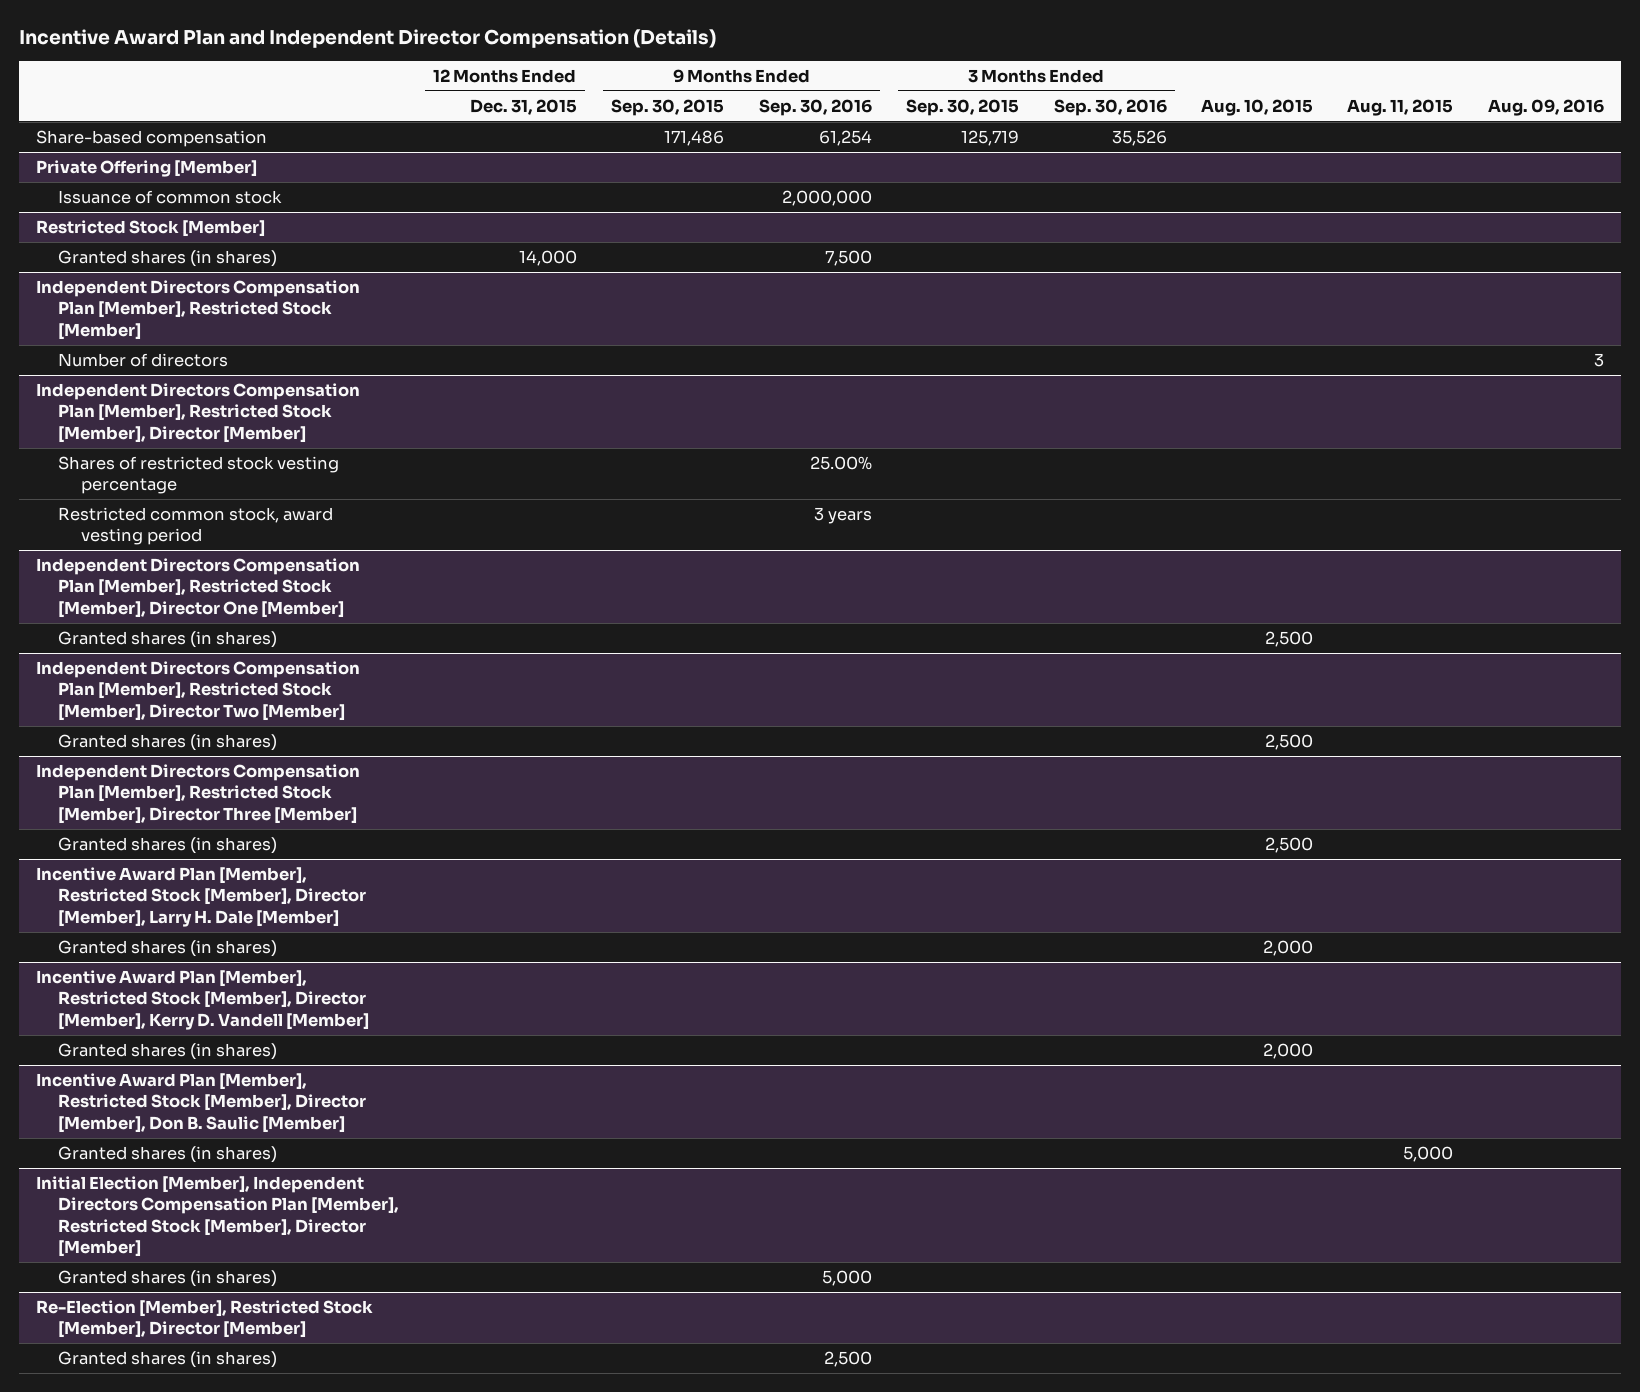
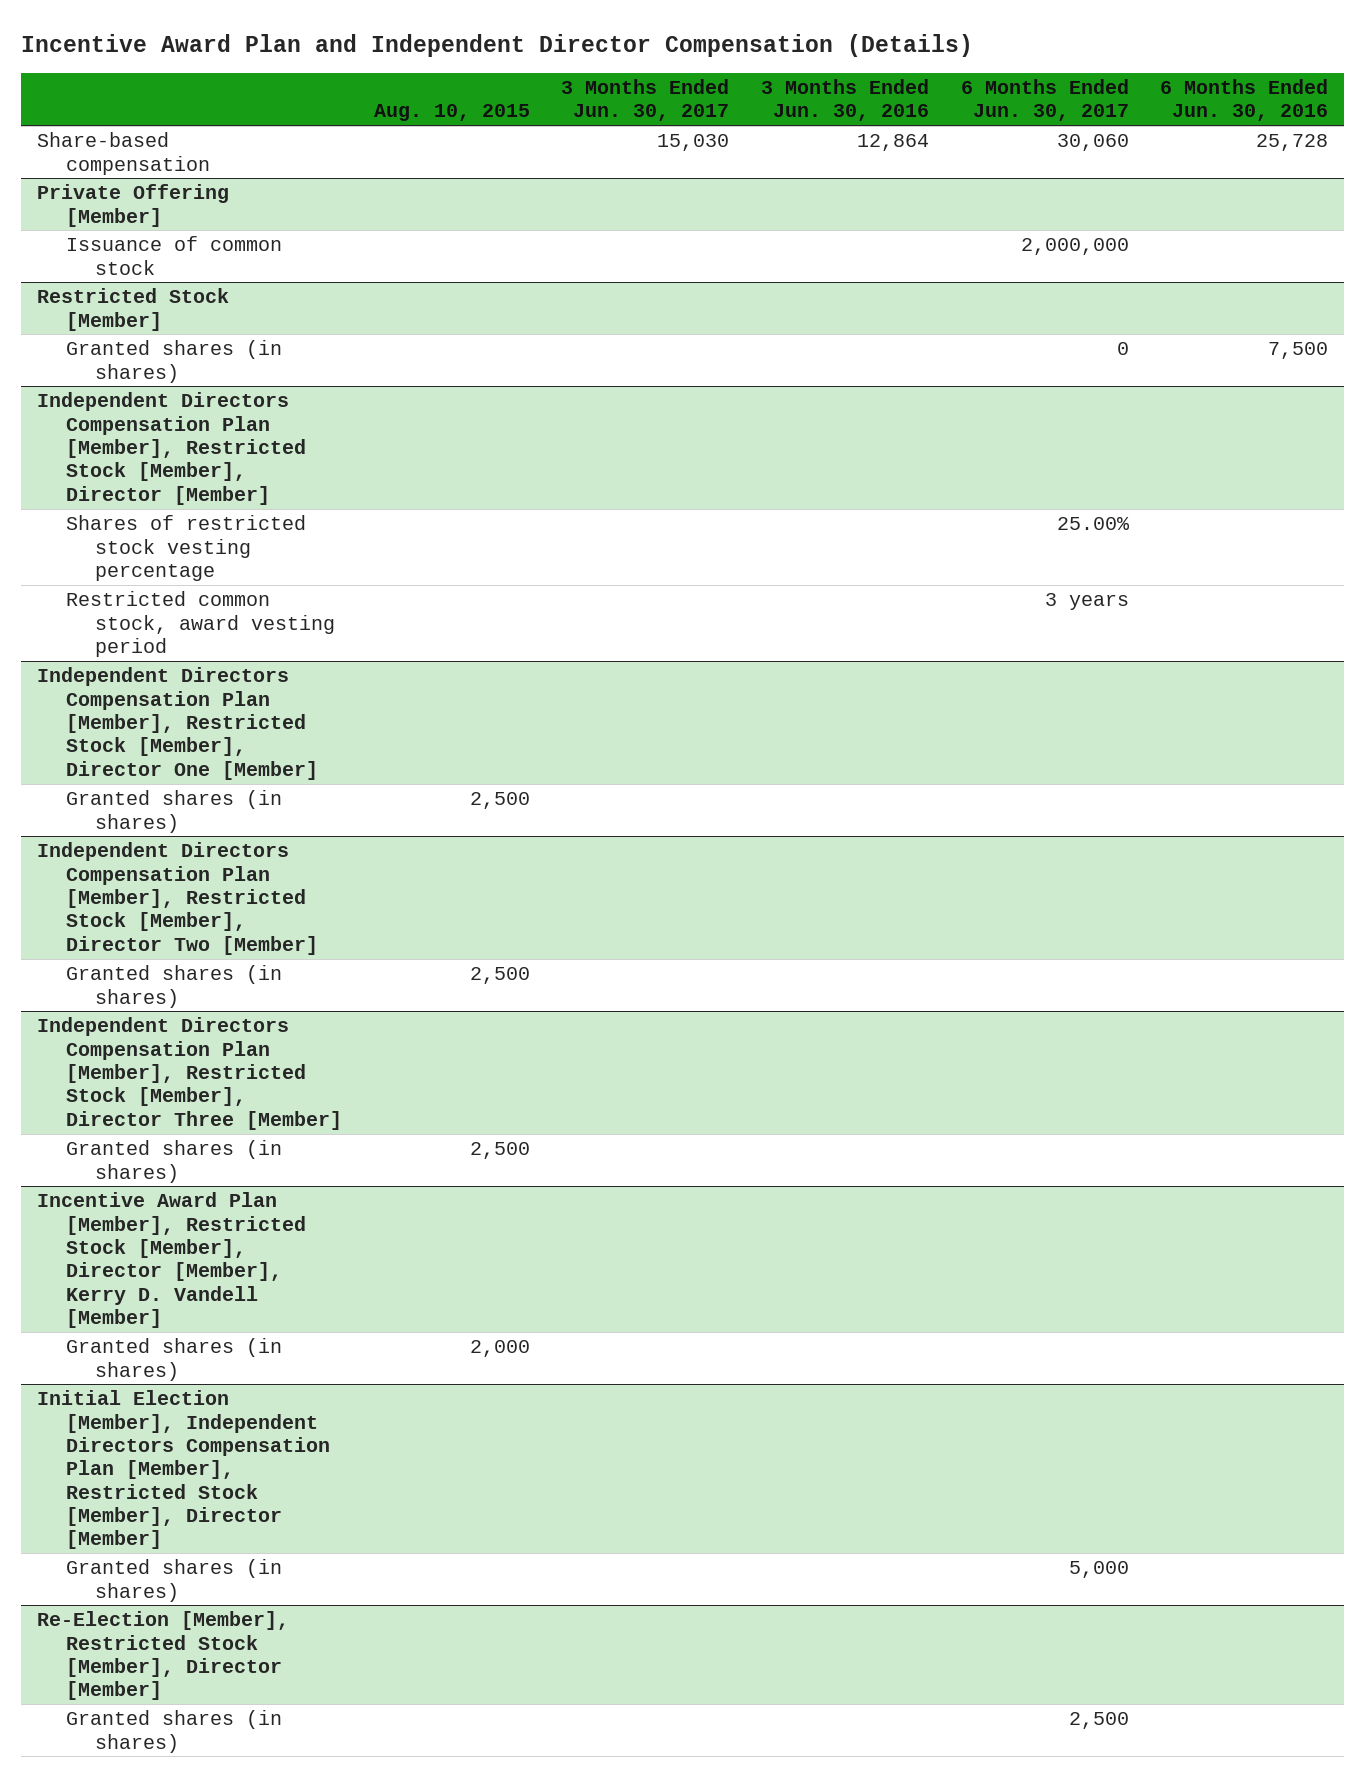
- | 12 Months Ended Dec. 31, 2015 | 9 Months Ended Sep. 30, 2015 | 9 Months Ended Sep. 30, 2016 | 3 Months Ended Sep. 30, 2015 | 3 Months Ended Sep. 30, 2016 | Aug. 10, 2015 | Aug. 11, 2015 | Aug. 09, 2016
+ | Aug. 10, 2015 | 3 Months Ended Jun. 30, 2017 | 3 Months Ended Jun. 30, 2016 | 6 Months Ended Jun. 30, 2017 | 6 Months Ended Jun. 30, 2016
- Independent Directors Compensation Plan [Member], Restricted Stock [Member]
- Number of directors | | | | | | | | 3
- Incentive Award Plan [Member], Restricted Stock [Member], Director [Member], Larry H. Dale [Member]
- Granted shares (in shares) | | | | | | 2,000 | |
- Incentive Award Plan [Member], Restricted Stock [Member], Director [Member], Don B. Saulic [Member]
- Granted shares (in shares) | | | | | | | 5,000 |

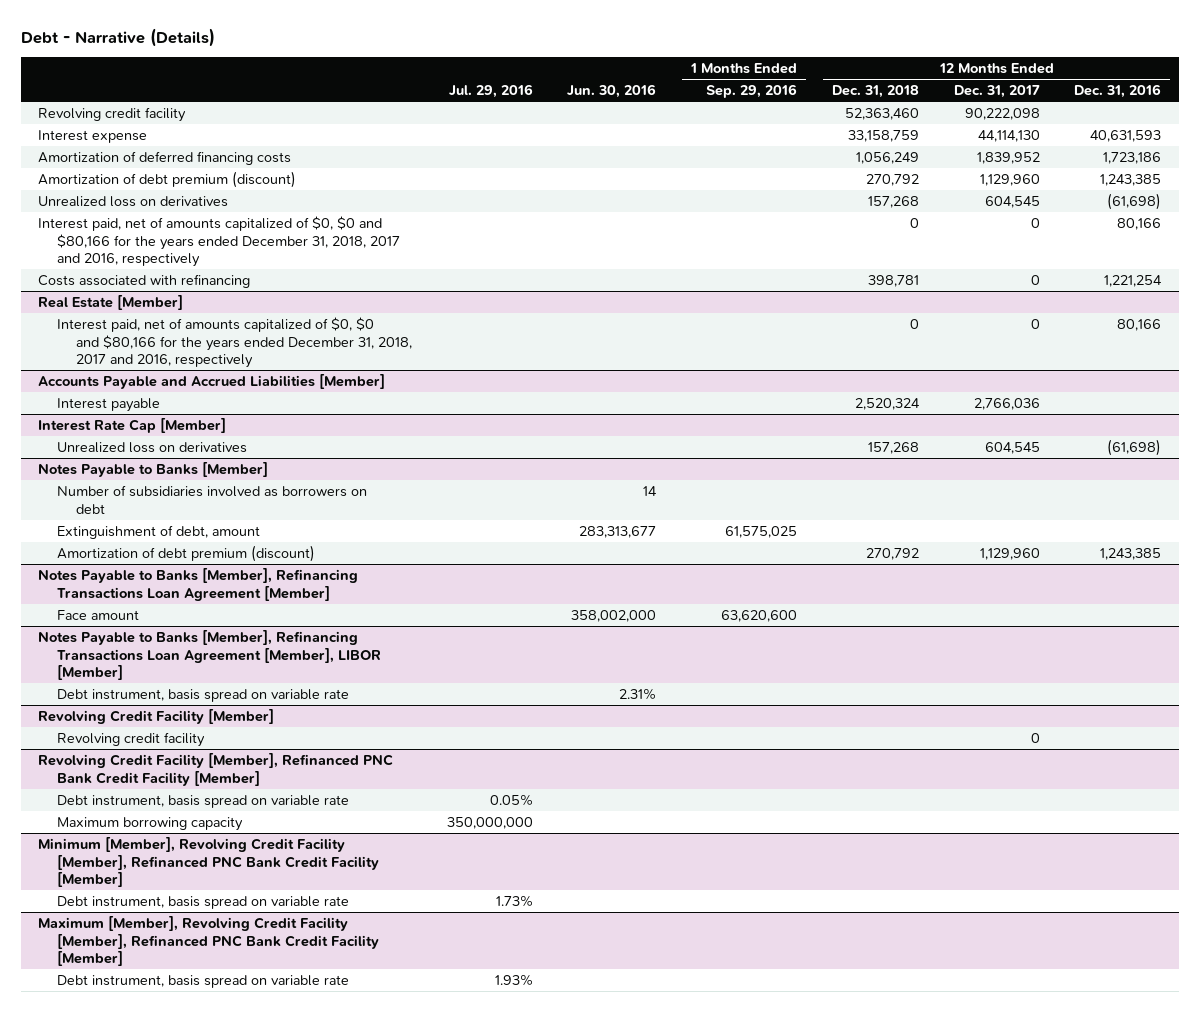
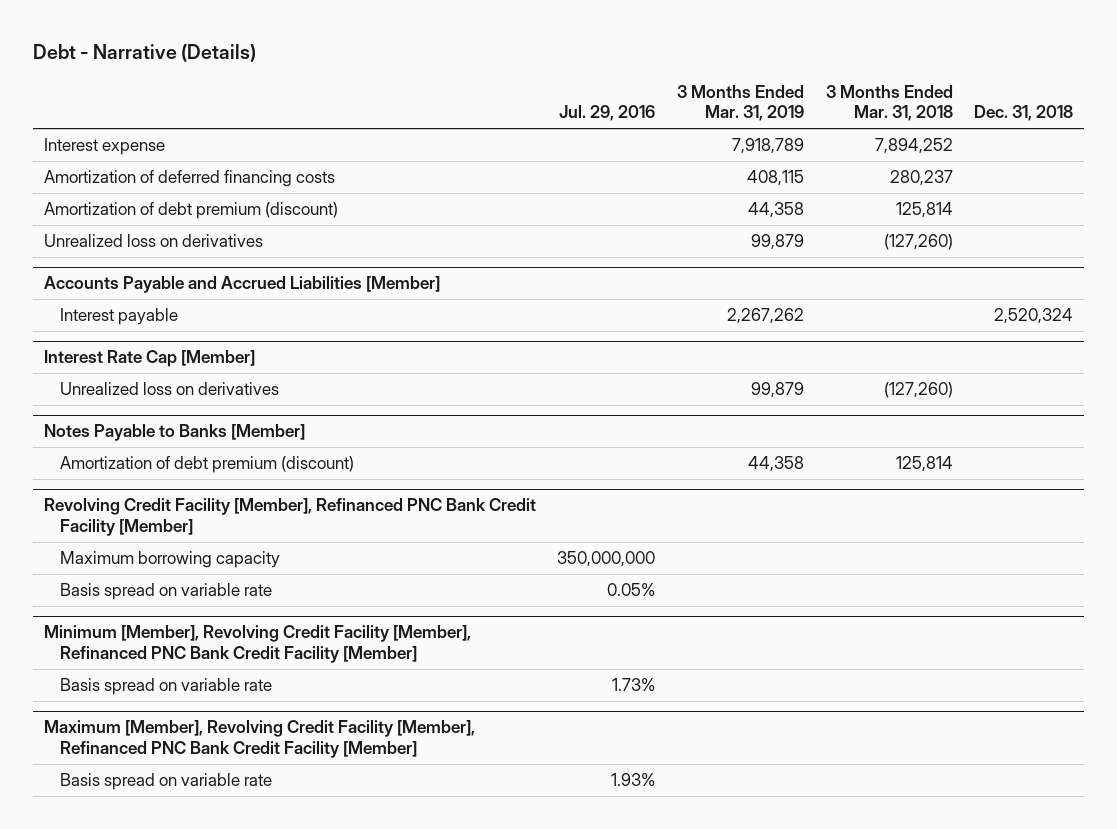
- | Jul. 29, 2016 | Jun. 30, 2016 | 1 Months Ended Sep. 29, 2016 | 12 Months Ended Dec. 31, 2018 | 12 Months Ended Dec. 31, 2017 | 12 Months Ended Dec. 31, 2016
+ | Jul. 29, 2016 | 3 Months Ended Mar. 31, 2019 | 3 Months Ended Mar. 31, 2018 | Dec. 31, 2018
- Revolving credit facility | | | | 52,363,460 | 90,222,098 |
- Interest paid, net of amounts capitalized of $0, $0 and $80,166 for the years ended December 31, 2018, 2017 and 2016, respectively | | | | 0 | 0 | 80,166
- Costs associated with refinancing | | | | 398,781 | 0 | 1,221,254
- Real Estate [Member]
- Interest paid, net of amounts capitalized of $0, $0 and $80,166 for the years ended December 31, 2018, 2017 and 2016, respectively | | | | 0 | 0 | 80,166
@ Notes Payable to Banks [Member]
- Number of subsidiaries involved as borrowers on debt | | 14 | | | |
- Extinguishment of debt, amount | | 283,313,677 | 61,575,025 | | |
- Notes Payable to Banks [Member], Refinancing Transactions Loan Agreement [Member]
- Face amount | | 358,002,000 | 63,620,600 | | |
- Notes Payable to Banks [Member], Refinancing Transactions Loan Agreement [Member], LIBOR [Member]
- Debt instrument, basis spread on variable rate | | 2.31% | | | |
- Revolving Credit Facility [Member]
- Revolving credit facility | | | | | 0 |
@ Revolving Credit Facility [Member], Refinanced PNC Bank Credit Facility [Member]
- Debt instrument, basis spread on variable rate | 0.05% | | | | |
+ Basis spread on variable rate | 0.05% | | |
@ Minimum [Member], Revolving Credit Facility [Member], Refinanced PNC Bank Credit Facility [Member]
- Debt instrument, basis spread on variable rate | 1.73% | | | | |
+ Basis spread on variable rate | 1.73% | | |
@ Maximum [Member], Revolving Credit Facility [Member], Refinanced PNC Bank Credit Facility [Member]
- Debt instrument, basis spread on variable rate | 1.93% | | | | |
+ Basis spread on variable rate | 1.93% | | |

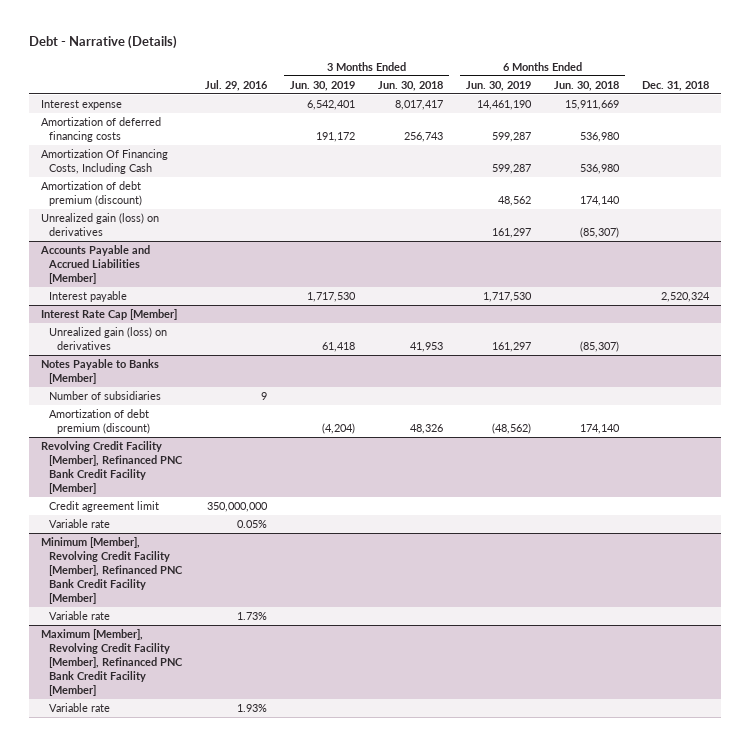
- | Jul. 29, 2016 | 3 Months Ended Mar. 31, 2019 | 3 Months Ended Mar. 31, 2018 | Dec. 31, 2018
+ | Jul. 29, 2016 | 3 Months Ended Jun. 30, 2019 | 3 Months Ended Jun. 30, 2018 | 6 Months Ended Jun. 30, 2019 | 6 Months Ended Jun. 30, 2018 | Dec. 31, 2018
+ Amortization Of Financing Costs, Including Cash | | | | 599,287 | 536,980 |
- Unrealized loss on derivatives | | 99,879 | (127,260) |
+ Unrealized gain (loss) on derivatives | | | | 161,297 | (85,307) |
@ Interest Rate Cap [Member]
- Unrealized loss on derivatives | | 99,879 | (127,260) |
+ Unrealized gain (loss) on derivatives | | 61,418 | 41,953 | 161,297 | (85,307) |
@ Notes Payable to Banks [Member]
+ Number of subsidiaries | 9 | | | | |
@ Revolving Credit Facility [Member], Refinanced PNC Bank Credit Facility [Member]
- Maximum borrowing capacity | 350,000,000 | | |
- Basis spread on variable rate | 0.05% | | |
+ Credit agreement limit | 350,000,000 | | | | |
+ Variable rate | 0.05% | | | | |
@ Minimum [Member], Revolving Credit Facility [Member], Refinanced PNC Bank Credit Facility [Member]
- Basis spread on variable rate | 1.73% | | |
+ Variable rate | 1.73% | | | | |
@ Maximum [Member], Revolving Credit Facility [Member], Refinanced PNC Bank Credit Facility [Member]
- Basis spread on variable rate | 1.93% | | |
+ Variable rate | 1.93% | | | | |

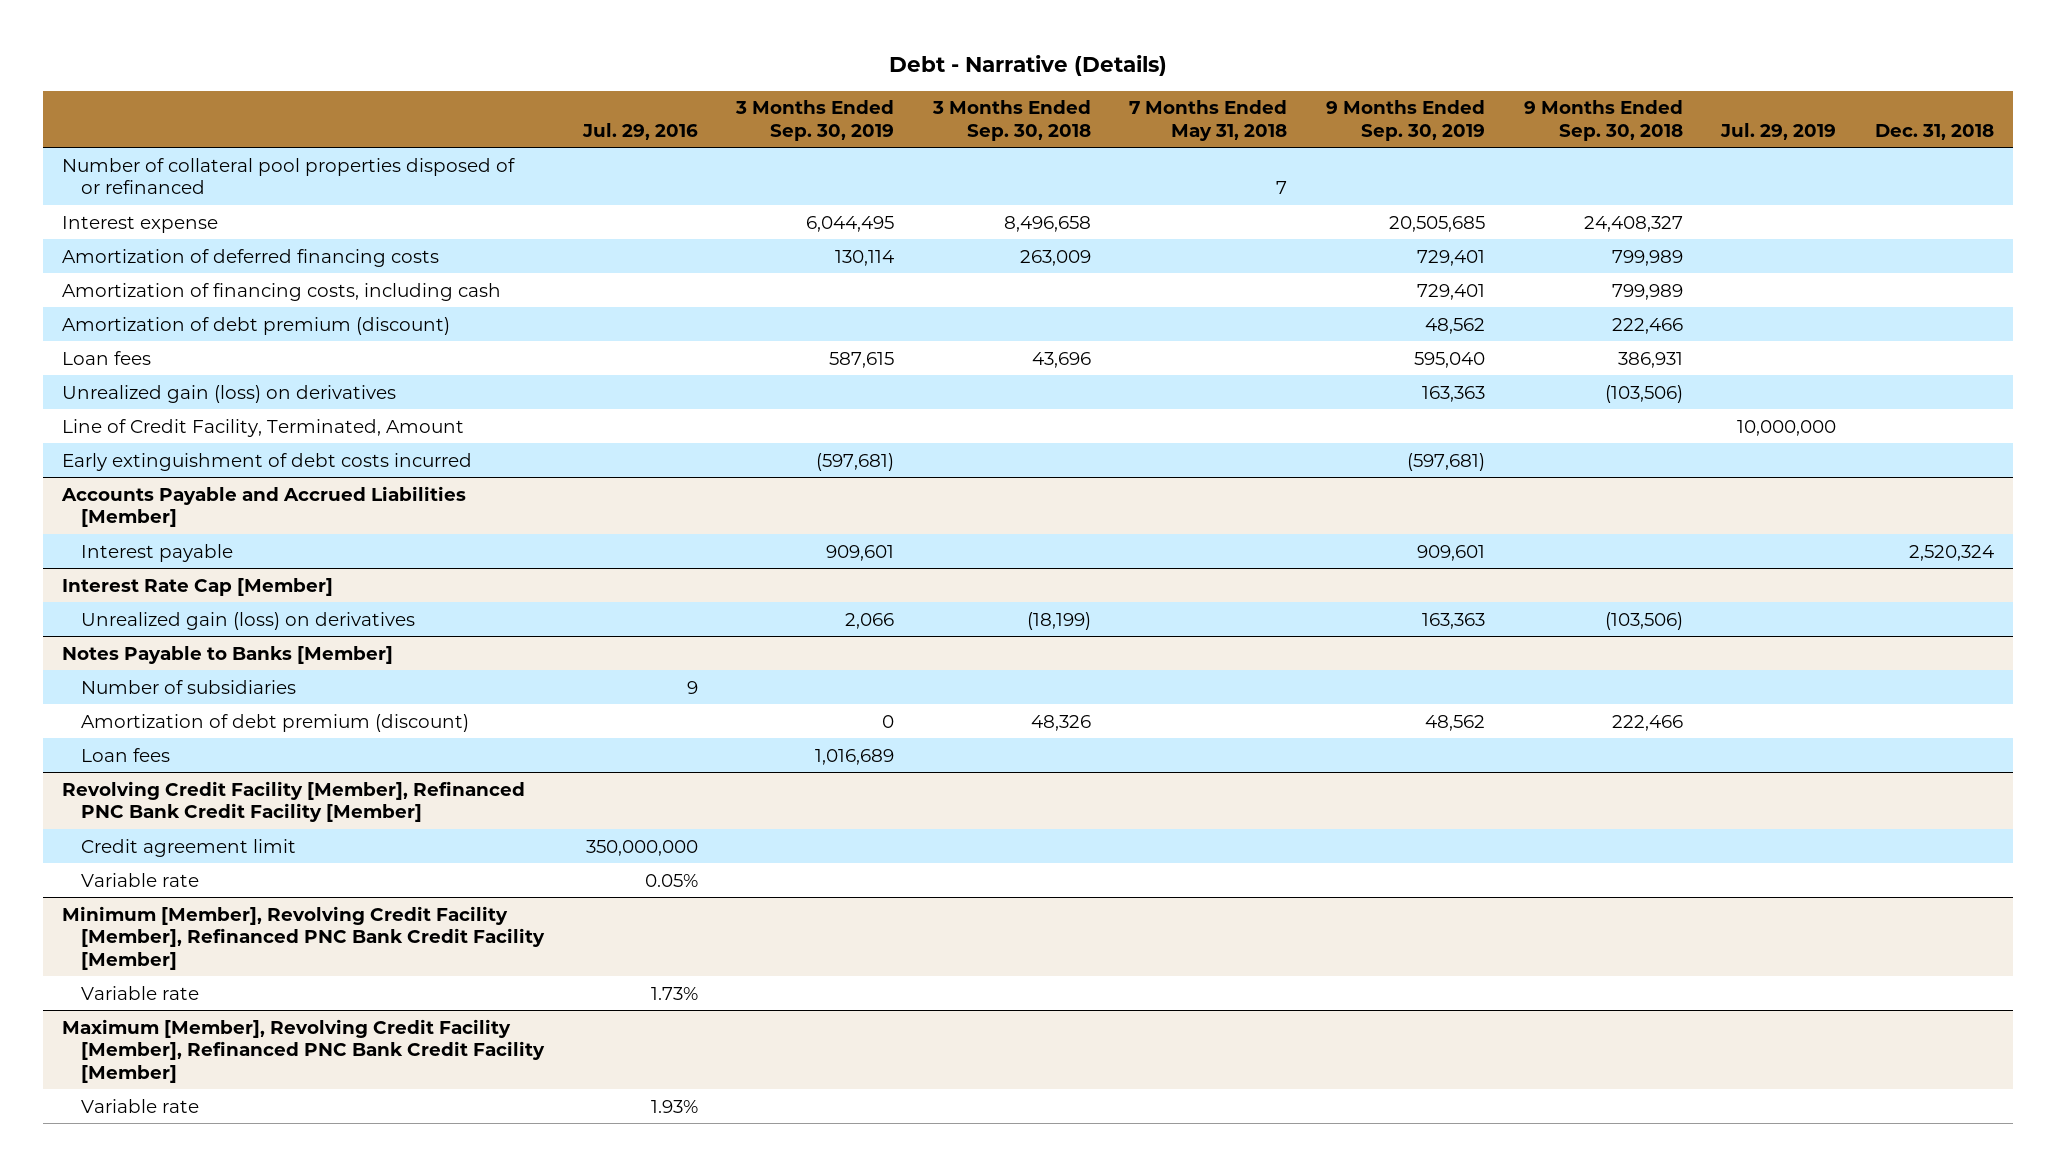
- | Jul. 29, 2016 | 3 Months Ended Jun. 30, 2019 | 3 Months Ended Jun. 30, 2018 | 6 Months Ended Jun. 30, 2019 | 6 Months Ended Jun. 30, 2018 | Dec. 31, 2018
+ | Jul. 29, 2016 | 3 Months Ended Sep. 30, 2019 | 3 Months Ended Sep. 30, 2018 | 7 Months Ended May 31, 2018 | 9 Months Ended Sep. 30, 2019 | 9 Months Ended Sep. 30, 2018 | Jul. 29, 2019 | Dec. 31, 2018
+ Number of collateral pool properties disposed of or refinanced | | | | 7 | | | |
- Amortization Of Financing Costs, Including Cash | | | | 599,287 | 536,980 |
+ Amortization of financing costs, including cash | | | | | 729,401 | 799,989 | |
+ Loan fees | | 587,615 | 43,696 | | 595,040 | 386,931 | |
+ Line of Credit Facility, Terminated, Amount | | | | | | | 10,000,000 |
+ Early extinguishment of debt costs incurred | | (597,681) | | | (597,681) | | |
@ Notes Payable to Banks [Member]
+ Loan fees | | 1,016,689 | | | | | |

